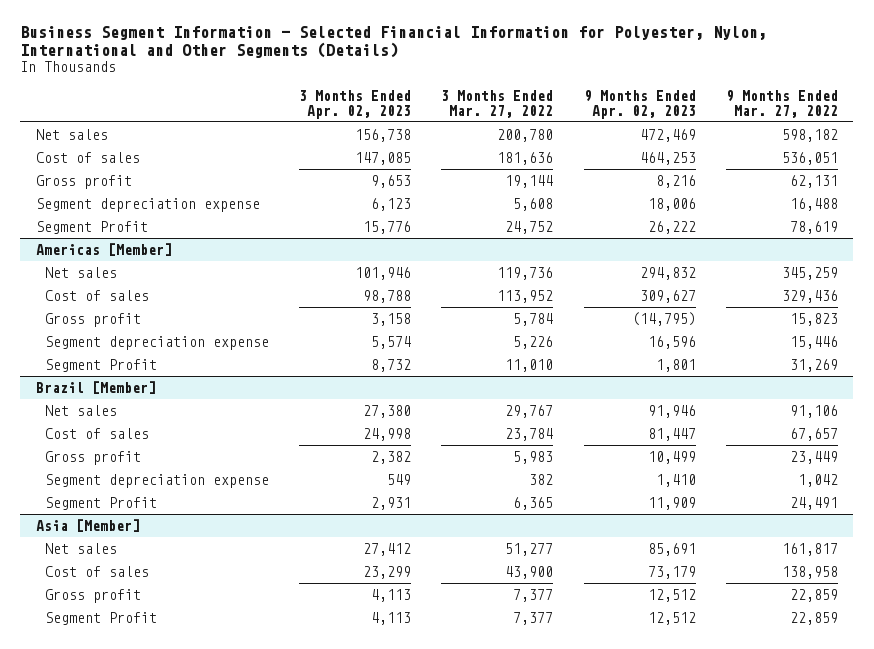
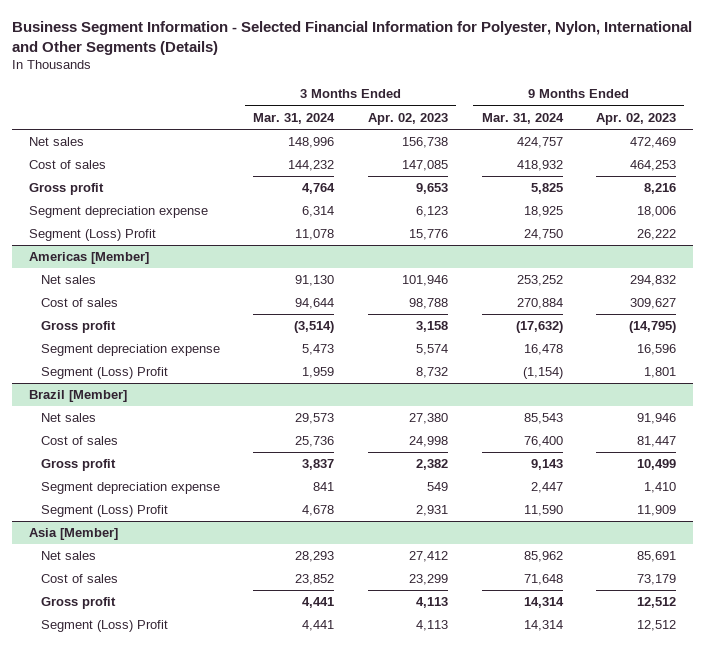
- | 3 Months Ended Apr. 02, 2023 | 3 Months Ended Mar. 27, 2022 | 9 Months Ended Apr. 02, 2023 | 9 Months Ended Mar. 27, 2022
+ | 3 Months Ended Mar. 31, 2024 | 3 Months Ended Apr. 02, 2023 | 9 Months Ended Mar. 31, 2024 | 9 Months Ended Apr. 02, 2023
- Segment Profit | 15,776 | 24,752 | 26,222 | 78,619
+ Segment (Loss) Profit | 11,078 | 15,776 | 24,750 | 26,222
@ Americas [Member]
- Segment Profit | 8,732 | 11,010 | 1,801 | 31,269
+ Segment (Loss) Profit | 1,959 | 8,732 | (1,154) | 1,801
@ Brazil [Member]
- Segment Profit | 2,931 | 6,365 | 11,909 | 24,491
+ Segment (Loss) Profit | 4,678 | 2,931 | 11,590 | 11,909
@ Asia [Member]
- Segment Profit | 4,113 | 7,377 | 12,512 | 22,859
+ Segment (Loss) Profit | 4,441 | 4,113 | 14,314 | 12,512

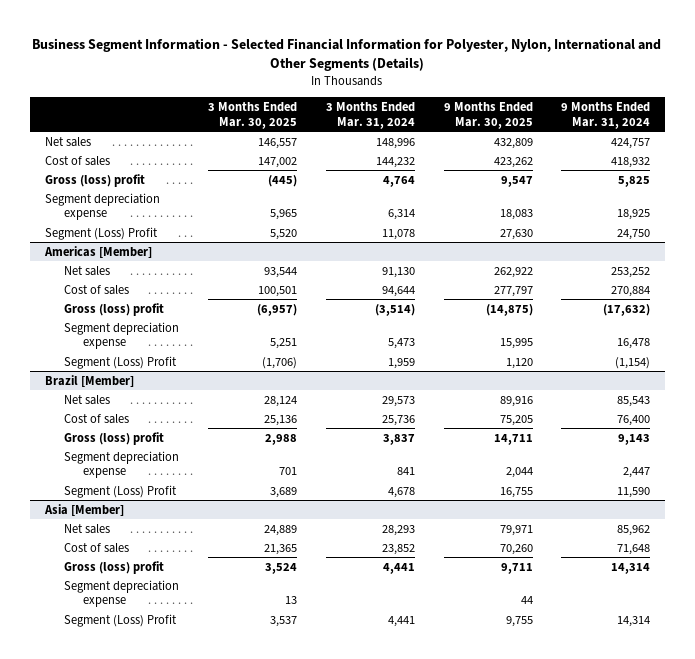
- | 3 Months Ended Mar. 31, 2024 | 3 Months Ended Apr. 02, 2023 | 9 Months Ended Mar. 31, 2024 | 9 Months Ended Apr. 02, 2023
+ | 3 Months Ended Mar. 30, 2025 | 3 Months Ended Mar. 31, 2024 | 9 Months Ended Mar. 30, 2025 | 9 Months Ended Mar. 31, 2024
- Gross profit | 4,764 | 9,653 | 5,825 | 8,216
+ Gross (loss) profit | (445) | 4,764 | 9,547 | 5,825
@ Americas [Member]
- Gross profit | (3,514) | 3,158 | (17,632) | (14,795)
+ Gross (loss) profit | (6,957) | (3,514) | (14,875) | (17,632)
@ Brazil [Member]
- Gross profit | 3,837 | 2,382 | 9,143 | 10,499
+ Gross (loss) profit | 2,988 | 3,837 | 14,711 | 9,143
@ Asia [Member]
- Gross profit | 4,441 | 4,113 | 14,314 | 12,512
+ Gross (loss) profit | 3,524 | 4,441 | 9,711 | 14,314
+ Segment depreciation expense | 13 | | 44 |

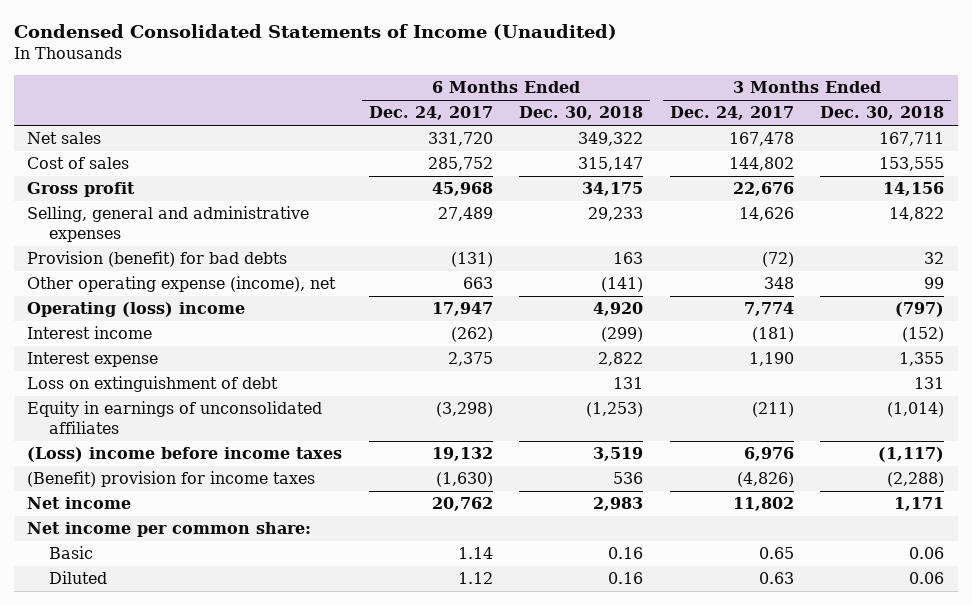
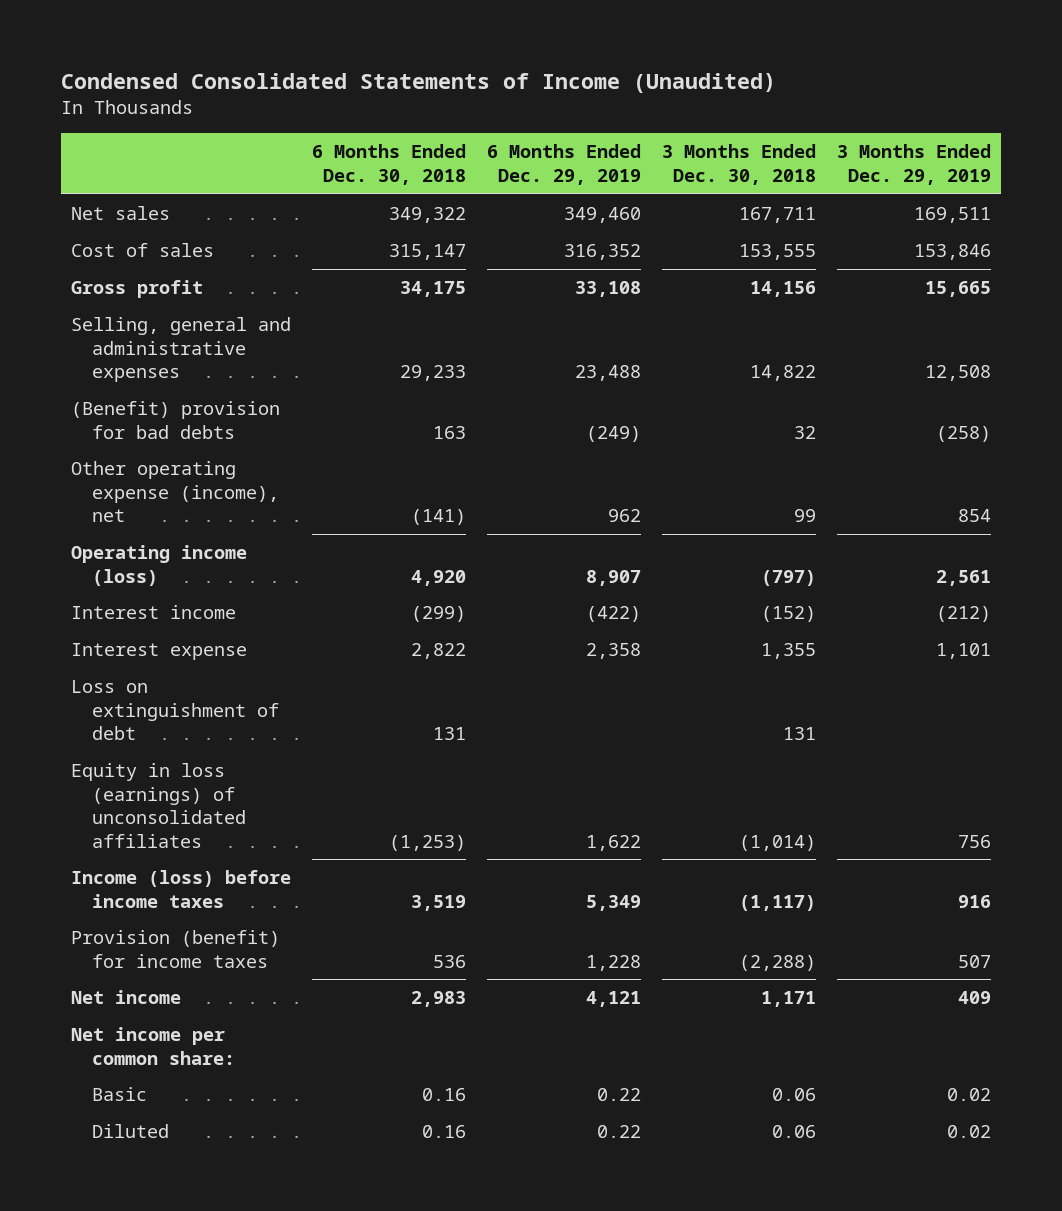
- | 6 Months Ended Dec. 24, 2017 | 6 Months Ended Dec. 30, 2018 | 3 Months Ended Dec. 24, 2017 | 3 Months Ended Dec. 30, 2018
+ | 6 Months Ended Dec. 30, 2018 | 6 Months Ended Dec. 29, 2019 | 3 Months Ended Dec. 30, 2018 | 3 Months Ended Dec. 29, 2019
- Provision (benefit) for bad debts | (131) | 163 | (72) | 32
+ (Benefit) provision for bad debts | 163 | (249) | 32 | (258)
- Operating (loss) income | 17,947 | 4,920 | 7,774 | (797)
+ Operating income (loss) | 4,920 | 8,907 | (797) | 2,561
- Equity in earnings of unconsolidated affiliates | (3,298) | (1,253) | (211) | (1,014)
- (Loss) income before income taxes | 19,132 | 3,519 | 6,976 | (1,117)
- (Benefit) provision for income taxes | (1,630) | 536 | (4,826) | (2,288)
+ Equity in loss (earnings) of unconsolidated affiliates | (1,253) | 1,622 | (1,014) | 756
+ Income (loss) before income taxes | 3,519 | 5,349 | (1,117) | 916
+ Provision (benefit) for income taxes | 536 | 1,228 | (2,288) | 507

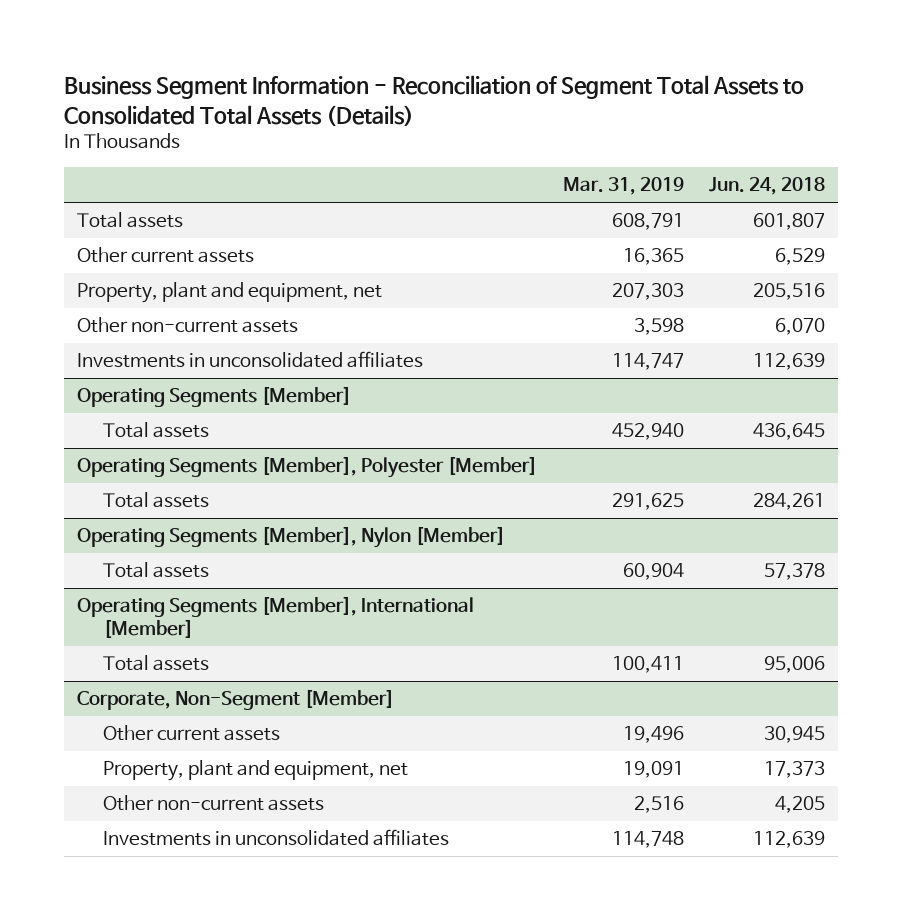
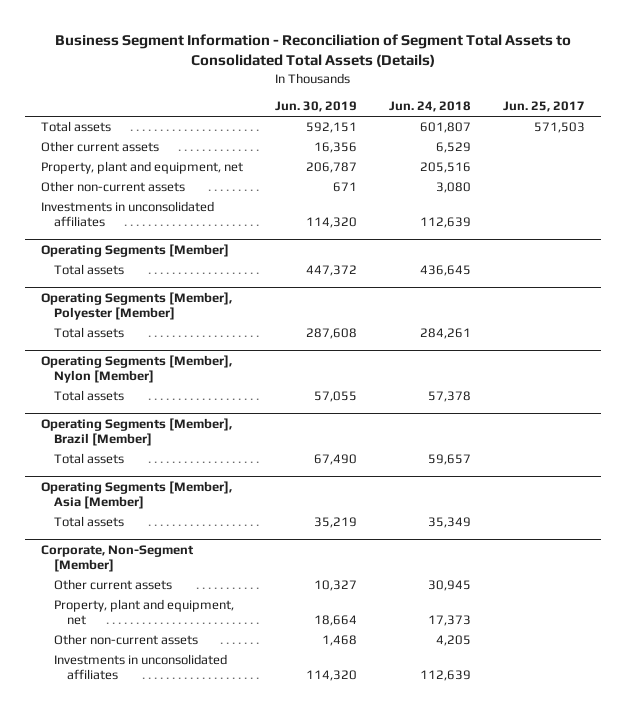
- | Mar. 31, 2019 | Jun. 24, 2018
+ | Jun. 30, 2019 | Jun. 24, 2018 | Jun. 25, 2017
- Other non-current assets | 3,598 | 6,070
+ Other non-current assets | 671 | 3,080 |
- Operating Segments [Member], International [Member]
- Total assets | 100,411 | 95,006
+ Operating Segments [Member], Brazil [Member]
+ Total assets | 67,490 | 59,657 |
+ Operating Segments [Member], Asia [Member]
+ Total assets | 35,219 | 35,349 |

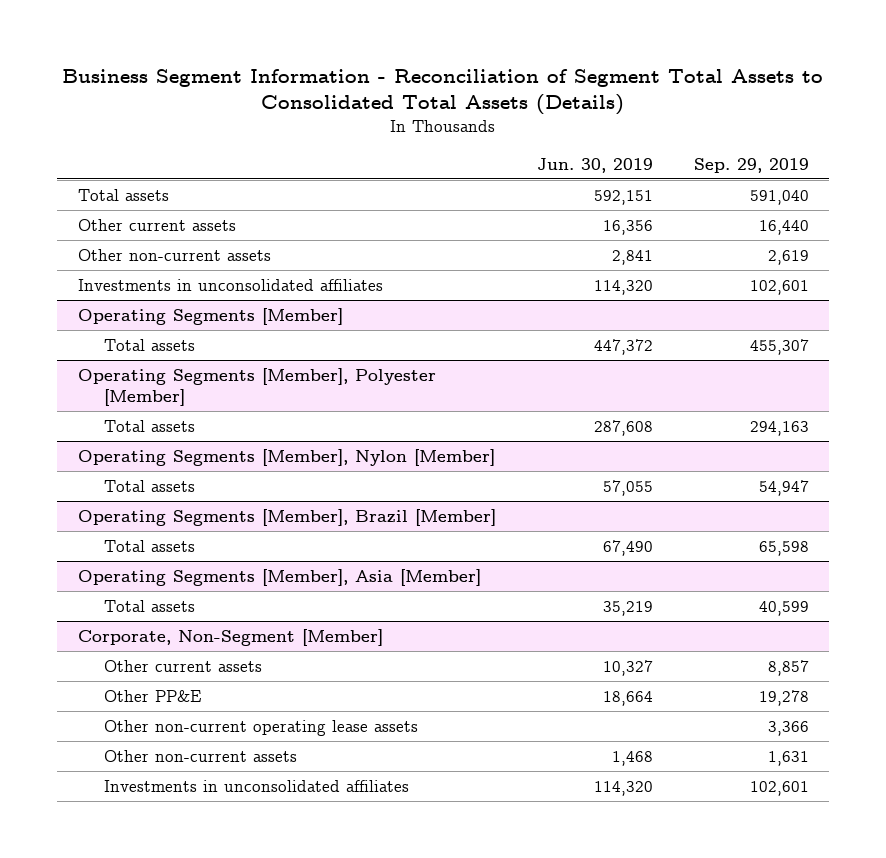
- | Jun. 30, 2019 | Jun. 24, 2018 | Jun. 25, 2017
+ | Jun. 30, 2019 | Sep. 29, 2019
- Property, plant and equipment, net | 206,787 | 205,516 |
- Other non-current assets | 671 | 3,080 |
+ Other non-current assets | 2,841 | 2,619
@ Corporate, Non-Segment [Member]
- Property, plant and equipment, net | 18,664 | 17,373 |
+ Other PP&E | 18,664 | 19,278
+ Other non-current operating lease assets | | 3,366

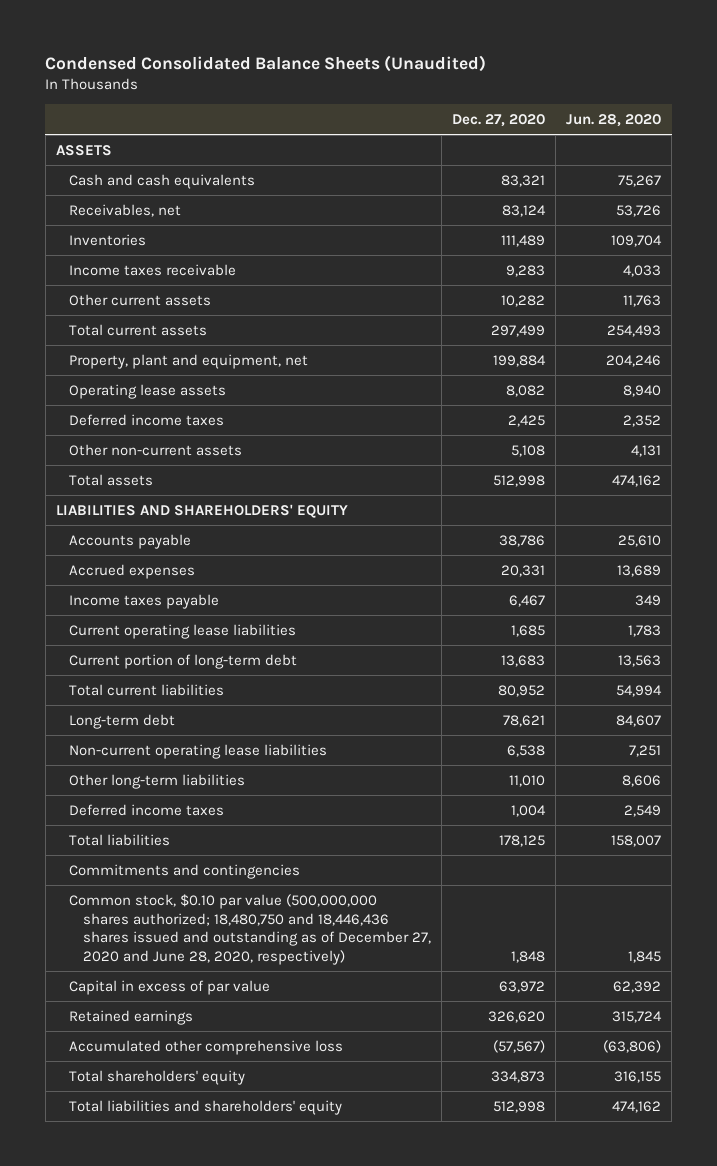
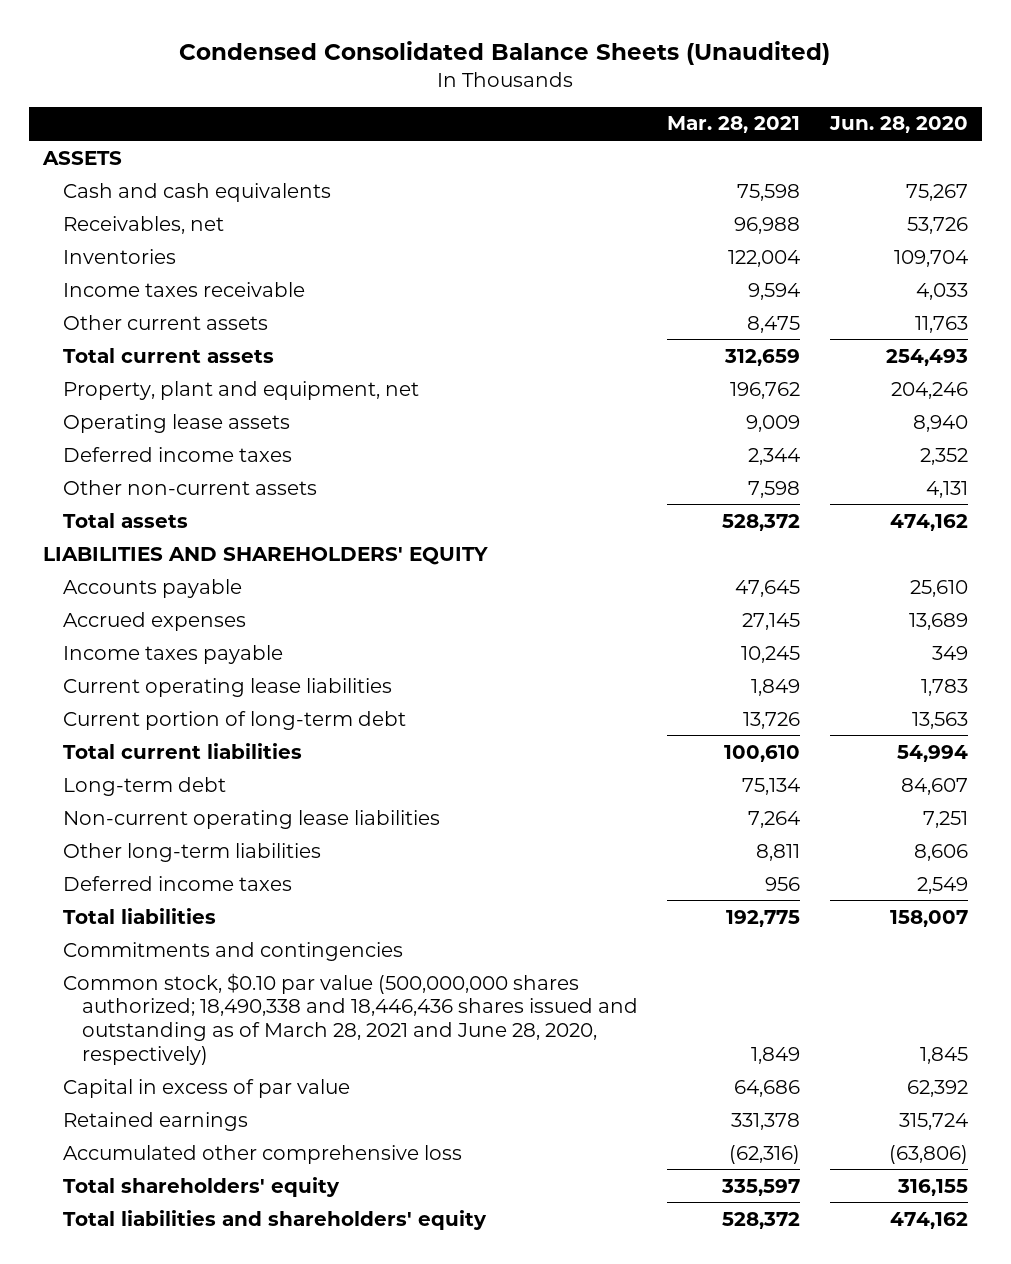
- | Dec. 27, 2020 | Jun. 28, 2020
+ | Mar. 28, 2021 | Jun. 28, 2020
- Common stock, $0.10 par value (500,000,000 shares authorized; 18,480,750 and 18,446,436 shares issued and outstanding as of December 27, 2020 and June 28, 2020, respectively) | 1,848 | 1,845
+ Common stock, $0.10 par value (500,000,000 shares authorized; 18,490,338 and 18,446,436 shares issued and outstanding as of March 28, 2021 and June 28, 2020, respectively) | 1,849 | 1,845

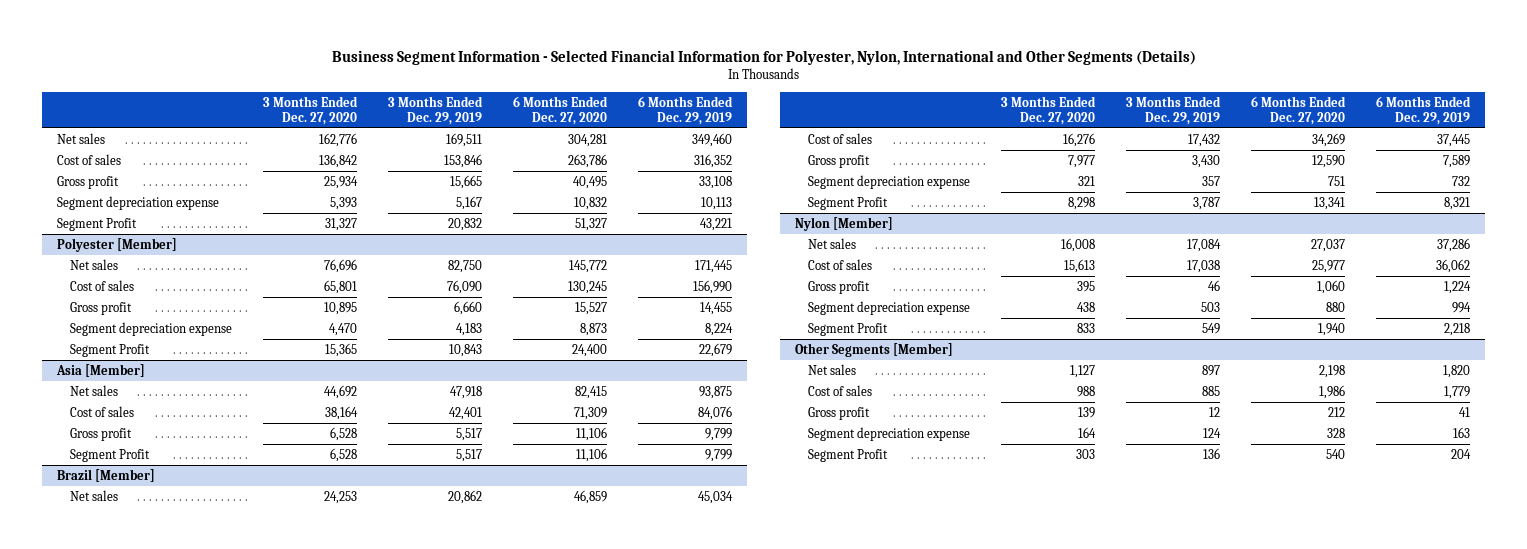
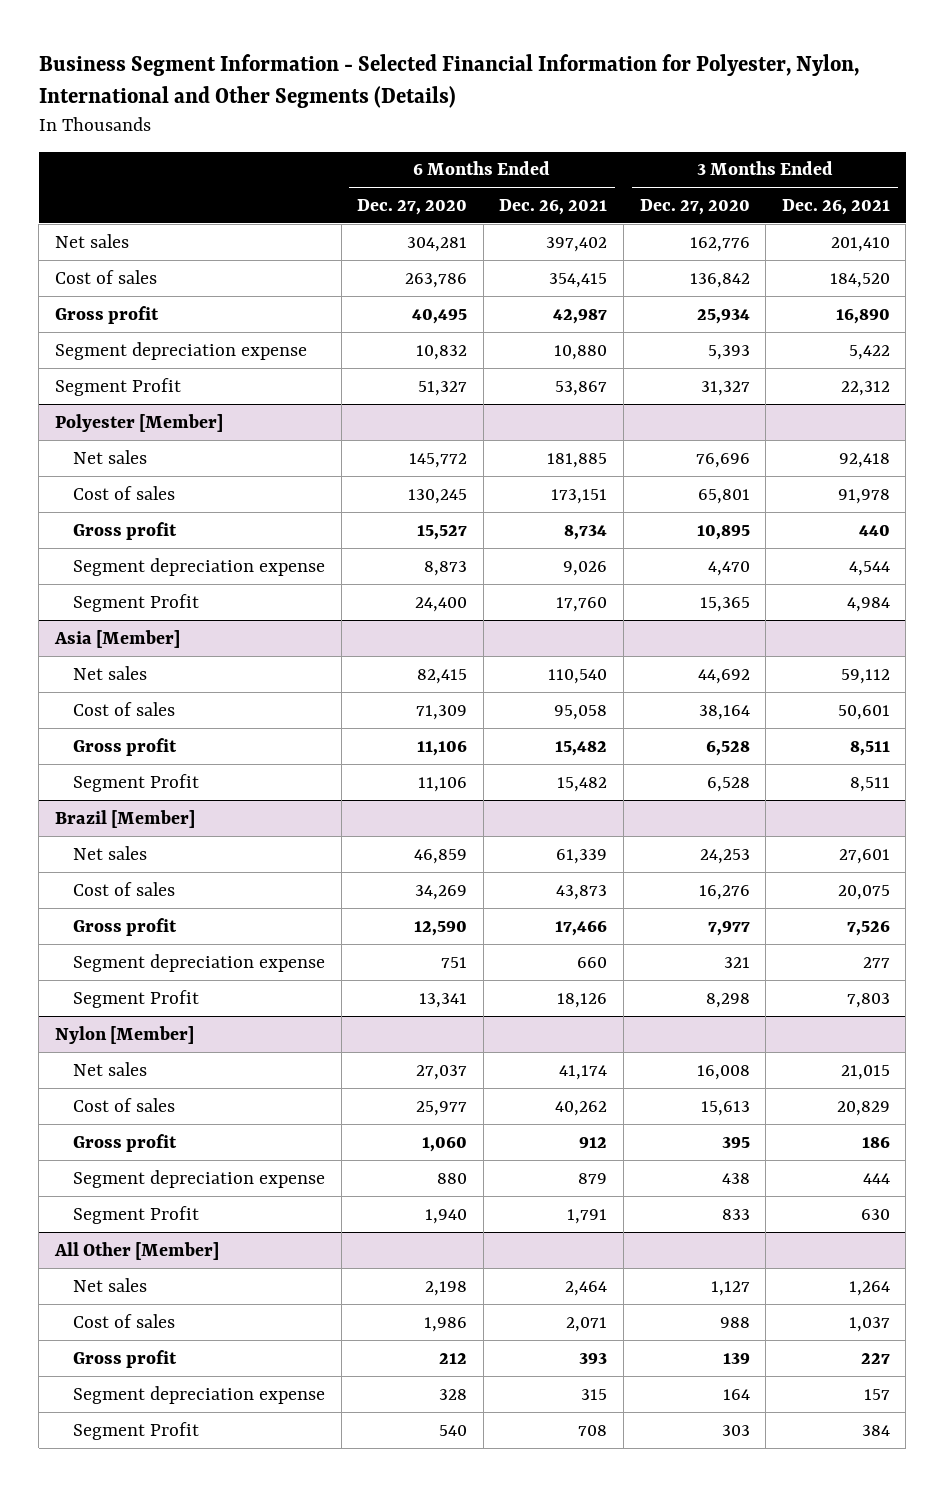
- | 3 Months Ended Dec. 27, 2020 | 3 Months Ended Dec. 29, 2019 | 6 Months Ended Dec. 27, 2020 | 6 Months Ended Dec. 29, 2019
+ | 6 Months Ended Dec. 27, 2020 | 6 Months Ended Dec. 26, 2021 | 3 Months Ended Dec. 27, 2020 | 3 Months Ended Dec. 26, 2021
- Other Segments [Member]
+ All Other [Member]

